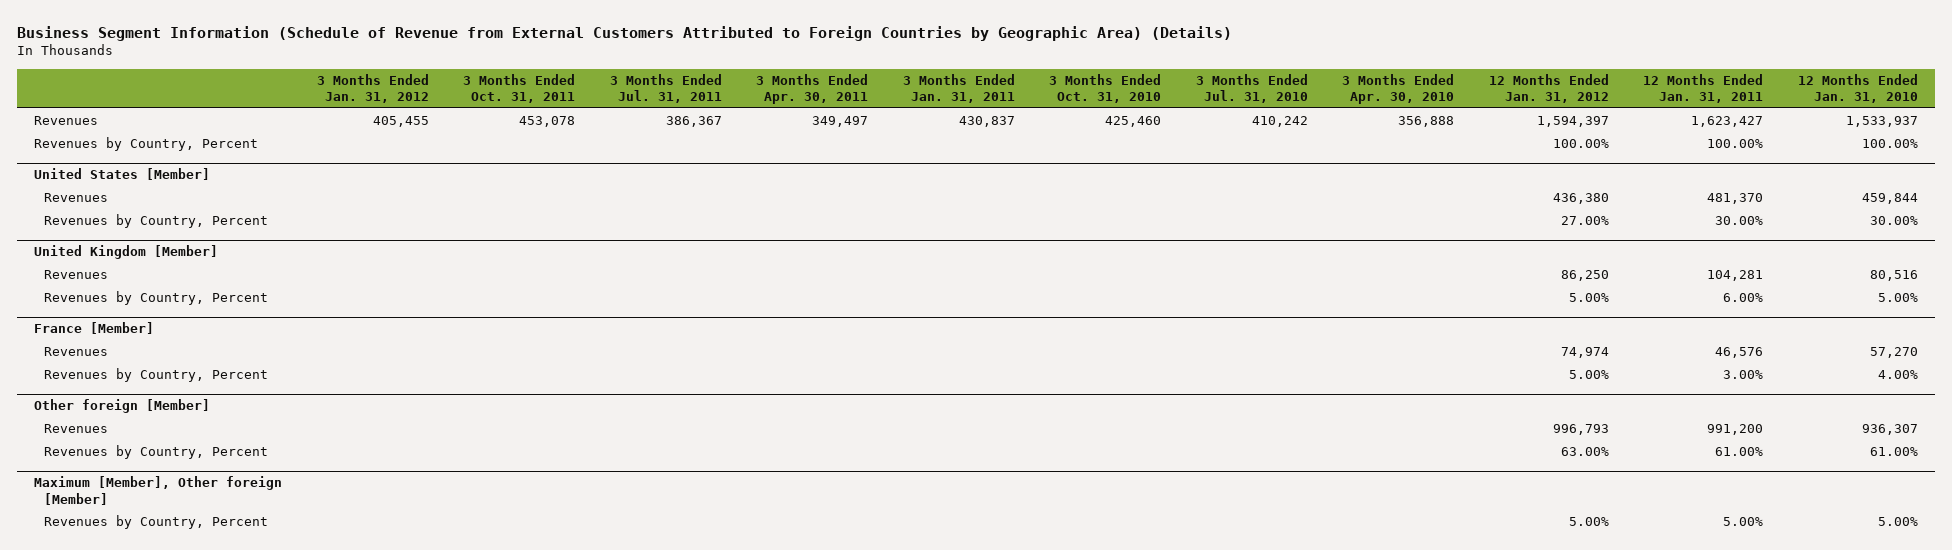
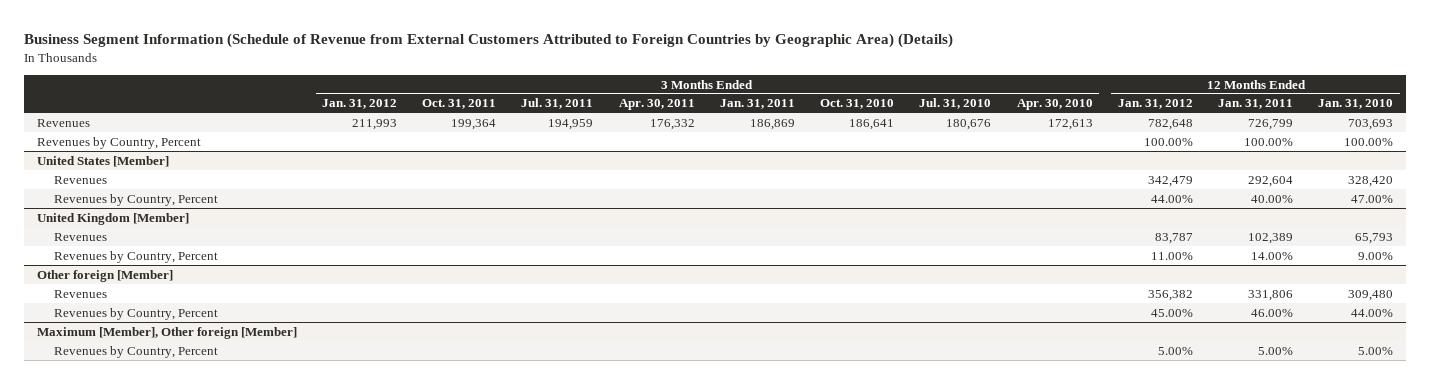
- Revenues | 405,455 | 453,078 | 386,367 | 349,497 | 430,837 | 425,460 | 410,242 | 356,888 | 1,594,397 | 1,623,427 | 1,533,937
+ Revenues | 211,993 | 199,364 | 194,959 | 176,332 | 186,869 | 186,641 | 180,676 | 172,613 | 782,648 | 726,799 | 703,693
@ United States [Member]
- Revenues | | | | | | | | | 436,380 | 481,370 | 459,844
- Revenues by Country, Percent | | | | | | | | | 27.00% | 30.00% | 30.00%
+ Revenues | | | | | | | | | 342,479 | 292,604 | 328,420
+ Revenues by Country, Percent | | | | | | | | | 44.00% | 40.00% | 47.00%
@ United Kingdom [Member]
- Revenues | | | | | | | | | 86,250 | 104,281 | 80,516
- Revenues by Country, Percent | | | | | | | | | 5.00% | 6.00% | 5.00%
- France [Member]
- Revenues | | | | | | | | | 74,974 | 46,576 | 57,270
- Revenues by Country, Percent | | | | | | | | | 5.00% | 3.00% | 4.00%
@ United Kingdom [Member]
+ Revenues | | | | | | | | | 83,787 | 102,389 | 65,793
+ Revenues by Country, Percent | | | | | | | | | 11.00% | 14.00% | 9.00%
@ Other foreign [Member]
- Revenues | | | | | | | | | 996,793 | 991,200 | 936,307
- Revenues by Country, Percent | | | | | | | | | 63.00% | 61.00% | 61.00%
+ Revenues | | | | | | | | | 356,382 | 331,806 | 309,480
+ Revenues by Country, Percent | | | | | | | | | 45.00% | 46.00% | 44.00%

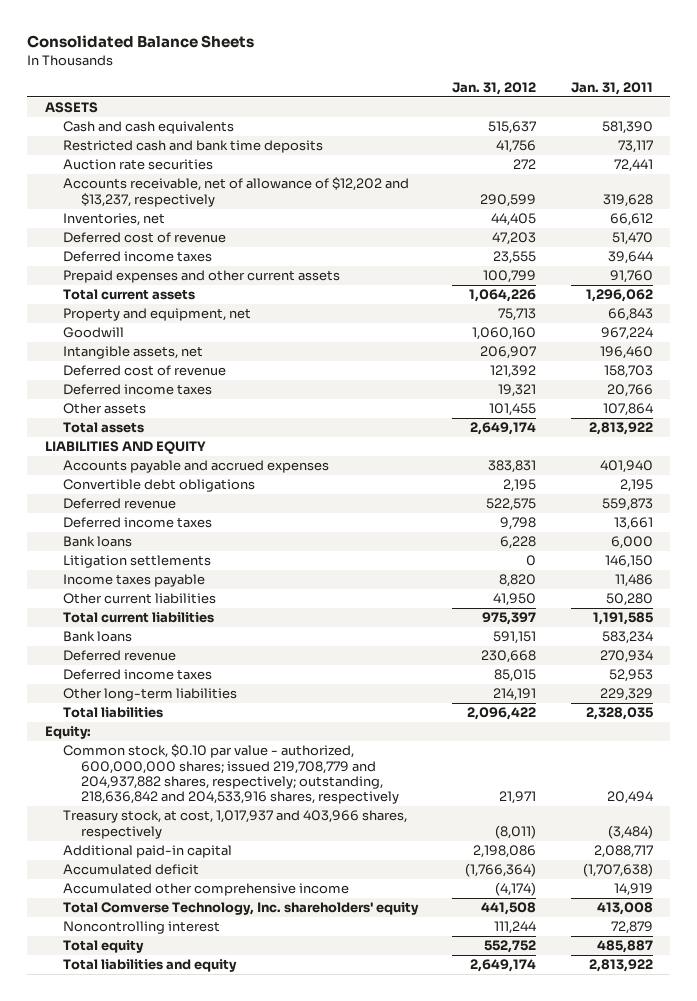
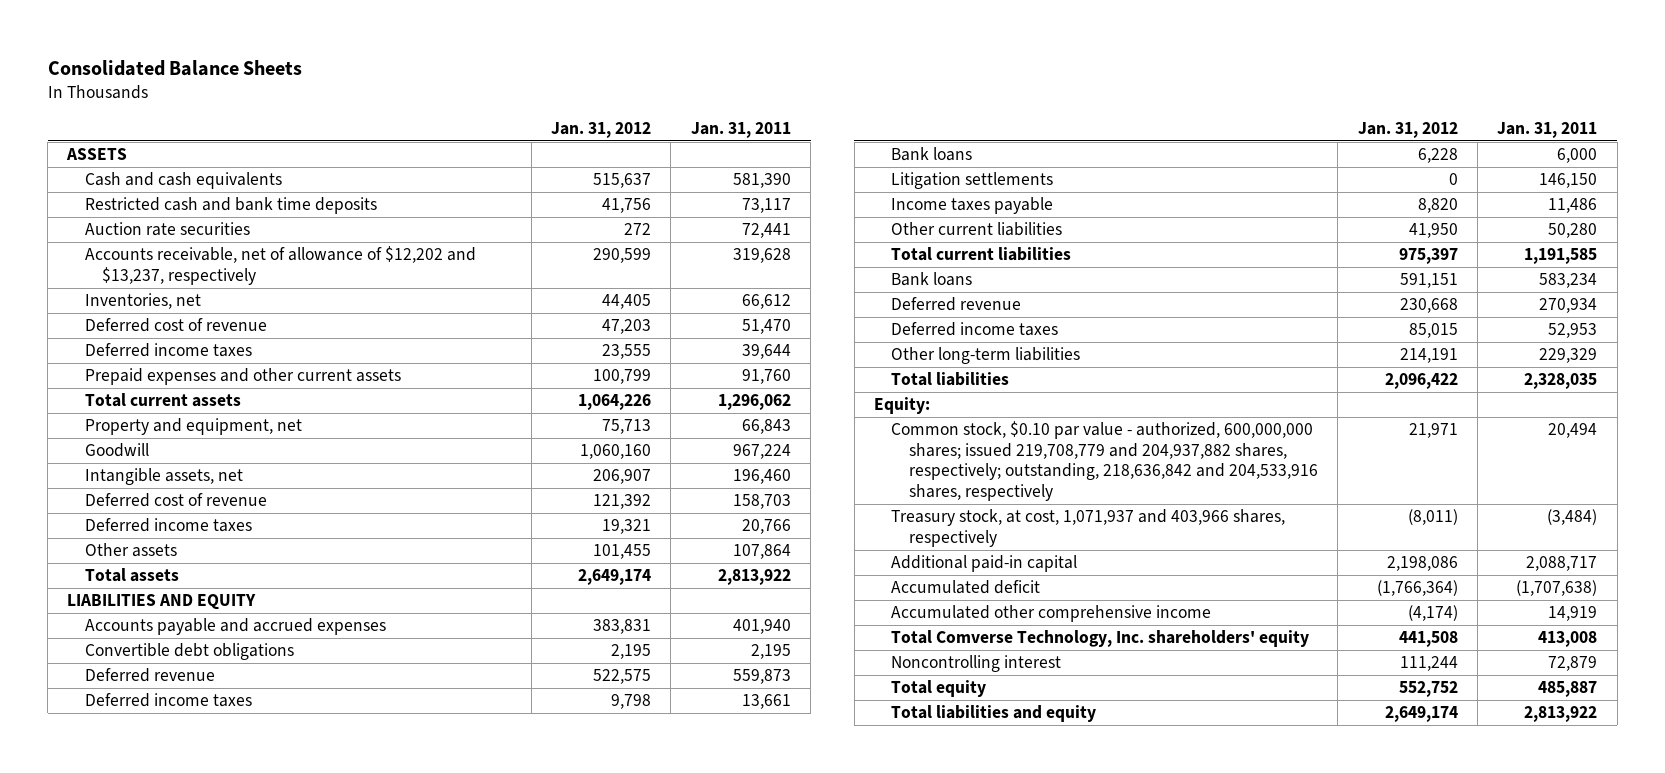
- Treasury stock, at cost, 1,017,937 and 403,966 shares, respectively | (8,011) | (3,484)
+ Treasury stock, at cost, 1,071,937 and 403,966 shares, respectively | (8,011) | (3,484)

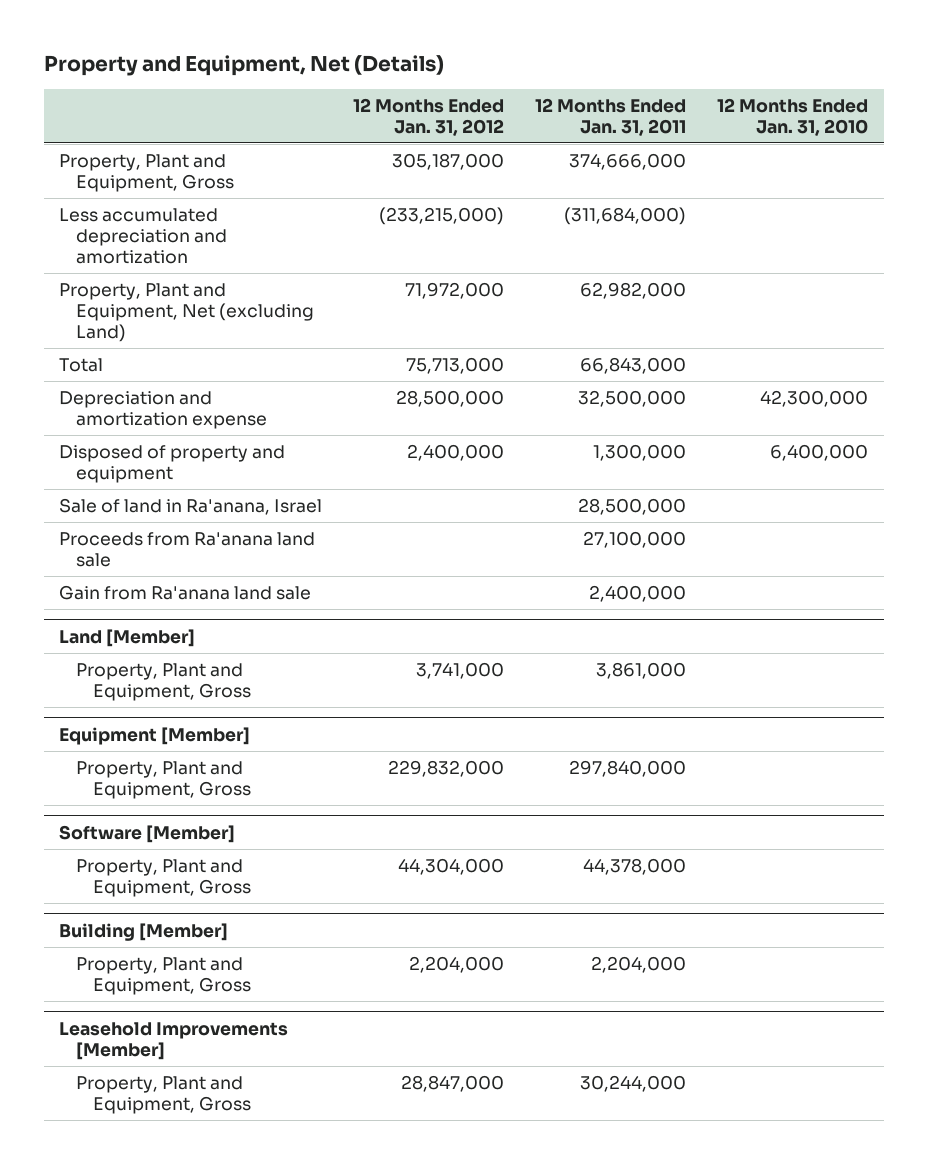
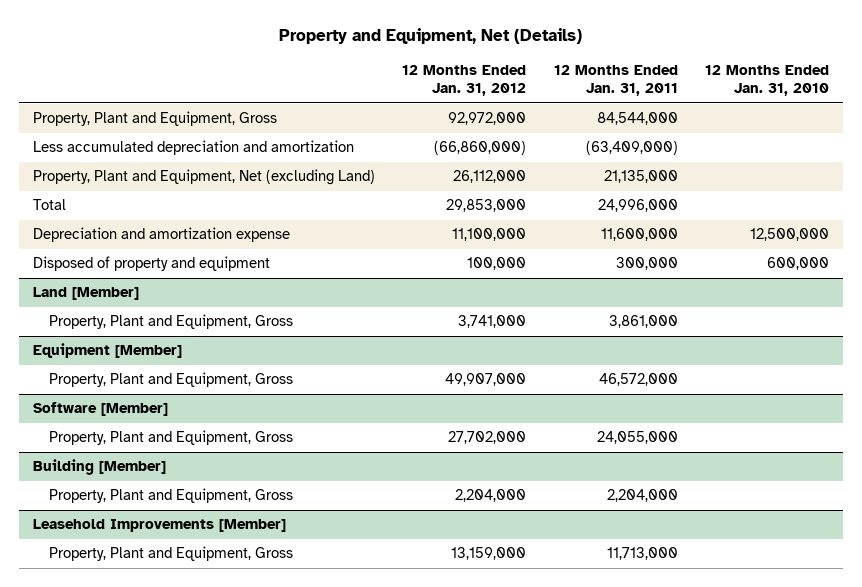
- Property, Plant and Equipment, Gross | 305,187,000 | 374,666,000 |
- Less accumulated depreciation and amortization | (233,215,000) | (311,684,000) |
- Property, Plant and Equipment, Net (excluding Land) | 71,972,000 | 62,982,000 |
- Total | 75,713,000 | 66,843,000 |
- Depreciation and amortization expense | 28,500,000 | 32,500,000 | 42,300,000
- Disposed of property and equipment | 2,400,000 | 1,300,000 | 6,400,000
- Sale of land in Ra'anana, Israel | | 28,500,000 |
- Proceeds from Ra'anana land sale | | 27,100,000 |
- Gain from Ra'anana land sale | | 2,400,000 |
+ Property, Plant and Equipment, Gross | 92,972,000 | 84,544,000 |
+ Less accumulated depreciation and amortization | (66,860,000) | (63,409,000) |
+ Property, Plant and Equipment, Net (excluding Land) | 26,112,000 | 21,135,000 |
+ Total | 29,853,000 | 24,996,000 |
+ Depreciation and amortization expense | 11,100,000 | 11,600,000 | 12,500,000
+ Disposed of property and equipment | 100,000 | 300,000 | 600,000
@ Equipment [Member]
- Property, Plant and Equipment, Gross | 229,832,000 | 297,840,000 |
+ Property, Plant and Equipment, Gross | 49,907,000 | 46,572,000 |
@ Software [Member]
- Property, Plant and Equipment, Gross | 44,304,000 | 44,378,000 |
+ Property, Plant and Equipment, Gross | 27,702,000 | 24,055,000 |
@ Leasehold Improvements [Member]
- Property, Plant and Equipment, Gross | 28,847,000 | 30,244,000 |
+ Property, Plant and Equipment, Gross | 13,159,000 | 11,713,000 |

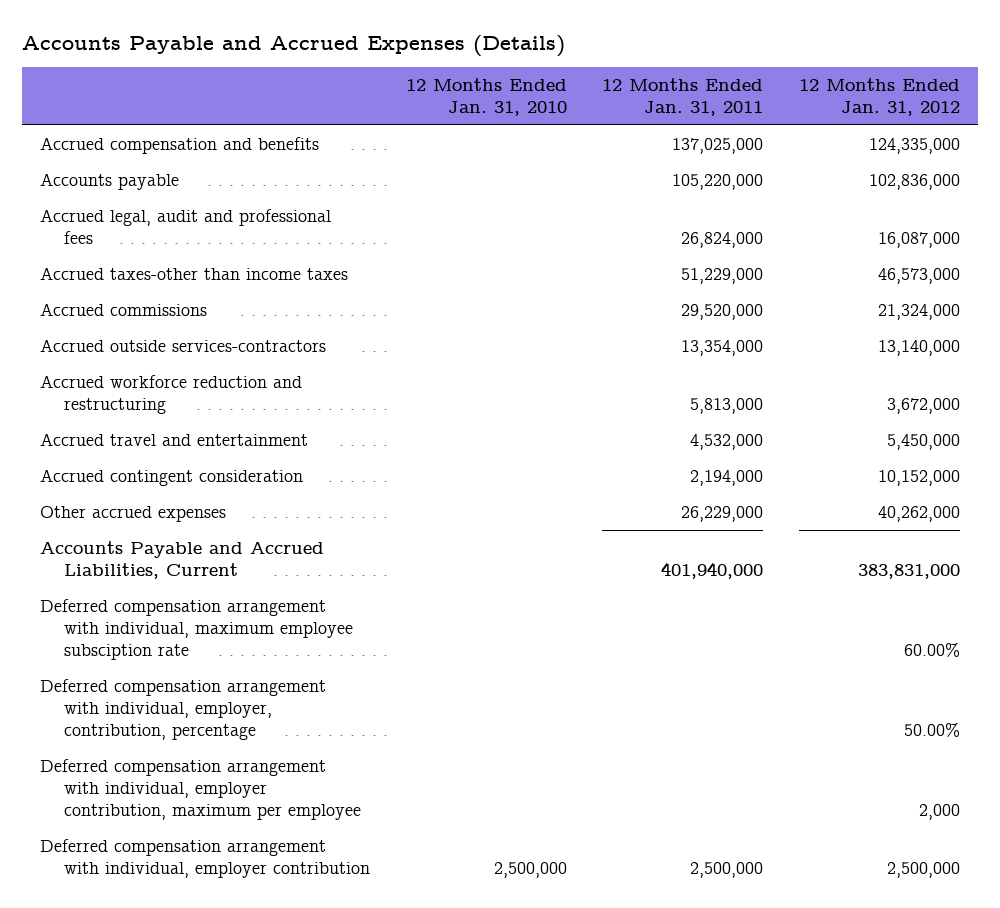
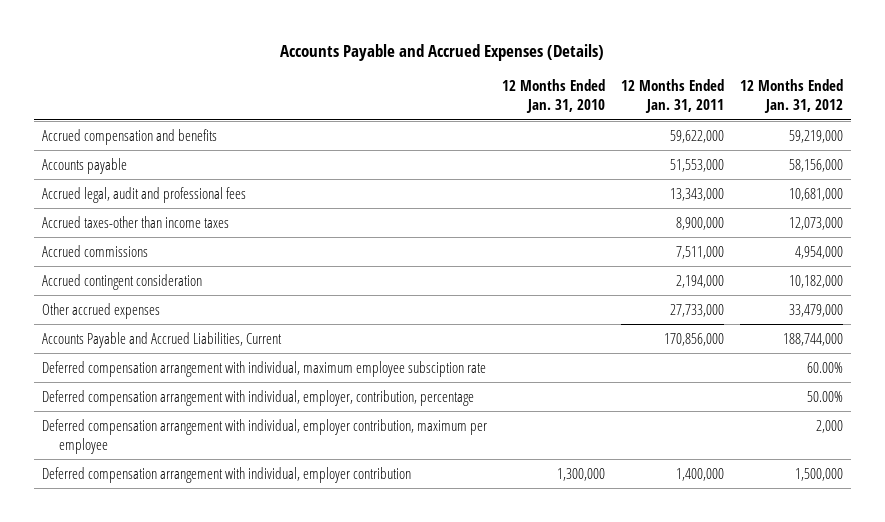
- Accrued compensation and benefits | | 137,025,000 | 124,335,000
- Accounts payable | | 105,220,000 | 102,836,000
- Accrued legal, audit and professional fees | | 26,824,000 | 16,087,000
- Accrued taxes-other than income taxes | | 51,229,000 | 46,573,000
- Accrued commissions | | 29,520,000 | 21,324,000
- Accrued outside services-contractors | | 13,354,000 | 13,140,000
- Accrued workforce reduction and restructuring | | 5,813,000 | 3,672,000
- Accrued travel and entertainment | | 4,532,000 | 5,450,000
- Accrued contingent consideration | | 2,194,000 | 10,152,000
- Other accrued expenses | | 26,229,000 | 40,262,000
- Accounts Payable and Accrued Liabilities, Current | | 401,940,000 | 383,831,000
+ Accrued compensation and benefits | | 59,622,000 | 59,219,000
+ Accounts payable | | 51,553,000 | 58,156,000
+ Accrued legal, audit and professional fees | | 13,343,000 | 10,681,000
+ Accrued taxes-other than income taxes | | 8,900,000 | 12,073,000
+ Accrued commissions | | 7,511,000 | 4,954,000
+ Accrued contingent consideration | | 2,194,000 | 10,182,000
+ Other accrued expenses | | 27,733,000 | 33,479,000
+ Accounts Payable and Accrued Liabilities, Current | | 170,856,000 | 188,744,000
- Deferred compensation arrangement with individual, employer contribution | 2,500,000 | 2,500,000 | 2,500,000
+ Deferred compensation arrangement with individual, employer contribution | 1,300,000 | 1,400,000 | 1,500,000

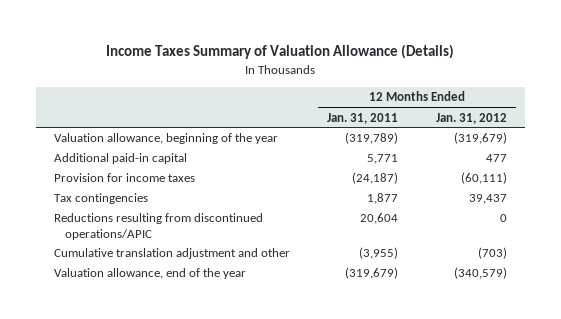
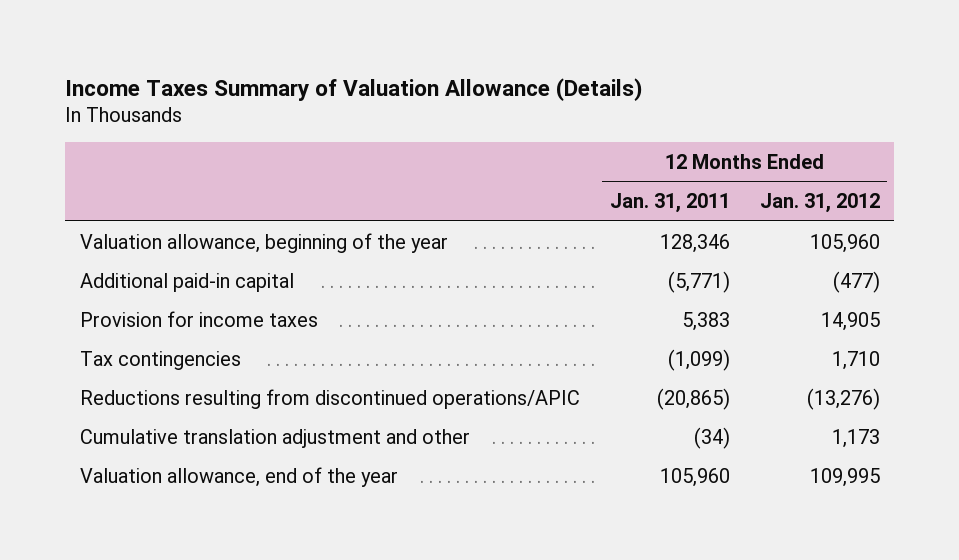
- Valuation allowance, beginning of the year | (319,789) | (319,679)
- Additional paid-in capital | 5,771 | 477
- Provision for income taxes | (24,187) | (60,111)
- Tax contingencies | 1,877 | 39,437
- Reductions resulting from discontinued operations/APIC | 20,604 | 0
- Cumulative translation adjustment and other | (3,955) | (703)
- Valuation allowance, end of the year | (319,679) | (340,579)
+ Valuation allowance, beginning of the year | 128,346 | 105,960
+ Additional paid-in capital | (5,771) | (477)
+ Provision for income taxes | 5,383 | 14,905
+ Tax contingencies | (1,099) | 1,710
+ Reductions resulting from discontinued operations/APIC | (20,865) | (13,276)
+ Cumulative translation adjustment and other | (34) | 1,173
+ Valuation allowance, end of the year | 105,960 | 109,995

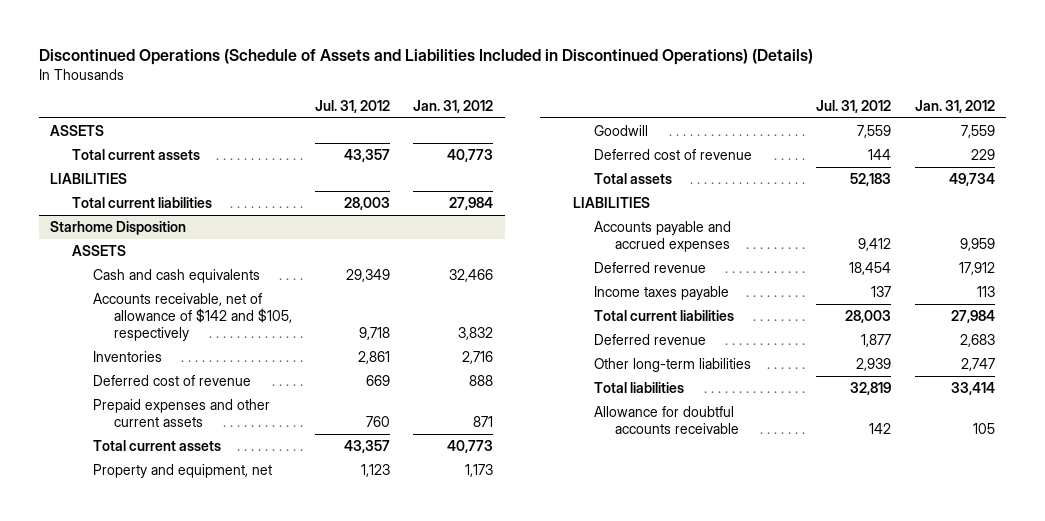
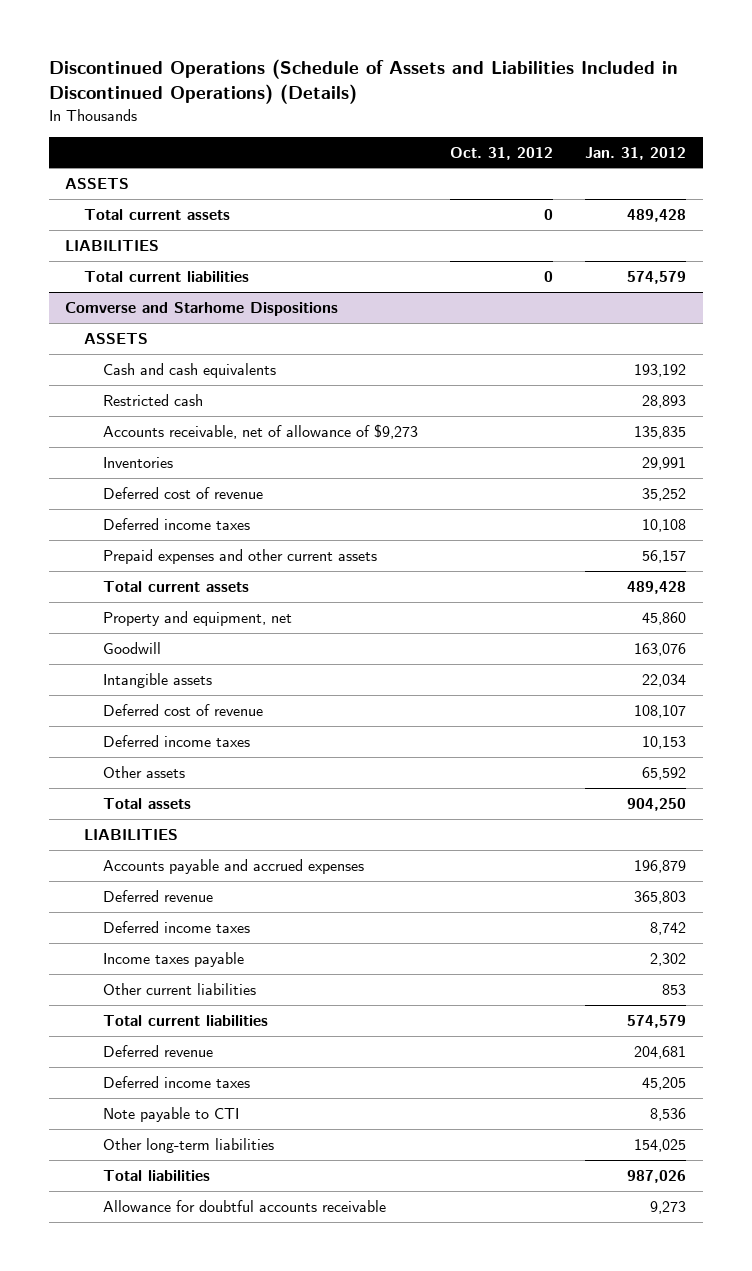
- | Jul. 31, 2012 | Jan. 31, 2012
+ | Oct. 31, 2012 | Jan. 31, 2012
- Total current assets | 43,357 | 40,773
+ Total current assets | 0 | 489,428
- Total current liabilities | 28,003 | 27,984
- Starhome Disposition
+ Total current liabilities | 0 | 574,579
+ Comverse and Starhome Dispositions
- Cash and cash equivalents | 29,349 | 32,466
- Accounts receivable, net of allowance of $142 and $105, respectively | 9,718 | 3,832
- Inventories | 2,861 | 2,716
- Deferred cost of revenue | 669 | 888
- Prepaid expenses and other current assets | 760 | 871
- Total current assets | 43,357 | 40,773
- Property and equipment, net | 1,123 | 1,173
- Goodwill | 7,559 | 7,559
- Deferred cost of revenue | 144 | 229
- Total assets | 52,183 | 49,734
+ Cash and cash equivalents | | 193,192
+ Restricted cash | | 28,893
+ Accounts receivable, net of allowance of $9,273 | | 135,835
+ Inventories | | 29,991
+ Deferred cost of revenue | | 35,252
+ Deferred income taxes | | 10,108
+ Prepaid expenses and other current assets | | 56,157
+ Total current assets | | 489,428
+ Property and equipment, net | | 45,860
+ Goodwill | | 163,076
+ Intangible assets | | 22,034
+ Deferred cost of revenue | | 108,107
+ Deferred income taxes | | 10,153
+ Other assets | | 65,592
+ Total assets | | 904,250
- Accounts payable and accrued expenses | 9,412 | 9,959
- Deferred revenue | 18,454 | 17,912
- Income taxes payable | 137 | 113
- Total current liabilities | 28,003 | 27,984
- Deferred revenue | 1,877 | 2,683
- Other long-term liabilities | 2,939 | 2,747
- Total liabilities | 32,819 | 33,414
- Allowance for doubtful accounts receivable | 142 | 105
+ Accounts payable and accrued expenses | | 196,879
+ Deferred revenue | | 365,803
+ Deferred income taxes | | 8,742
+ Income taxes payable | | 2,302
+ Other current liabilities | | 853
+ Total current liabilities | | 574,579
+ Deferred revenue | | 204,681
+ Deferred income taxes | | 45,205
+ Note payable to CTI | | 8,536
+ Other long-term liabilities | | 154,025
+ Total liabilities | | 987,026
+ Allowance for doubtful accounts receivable | | 9,273

